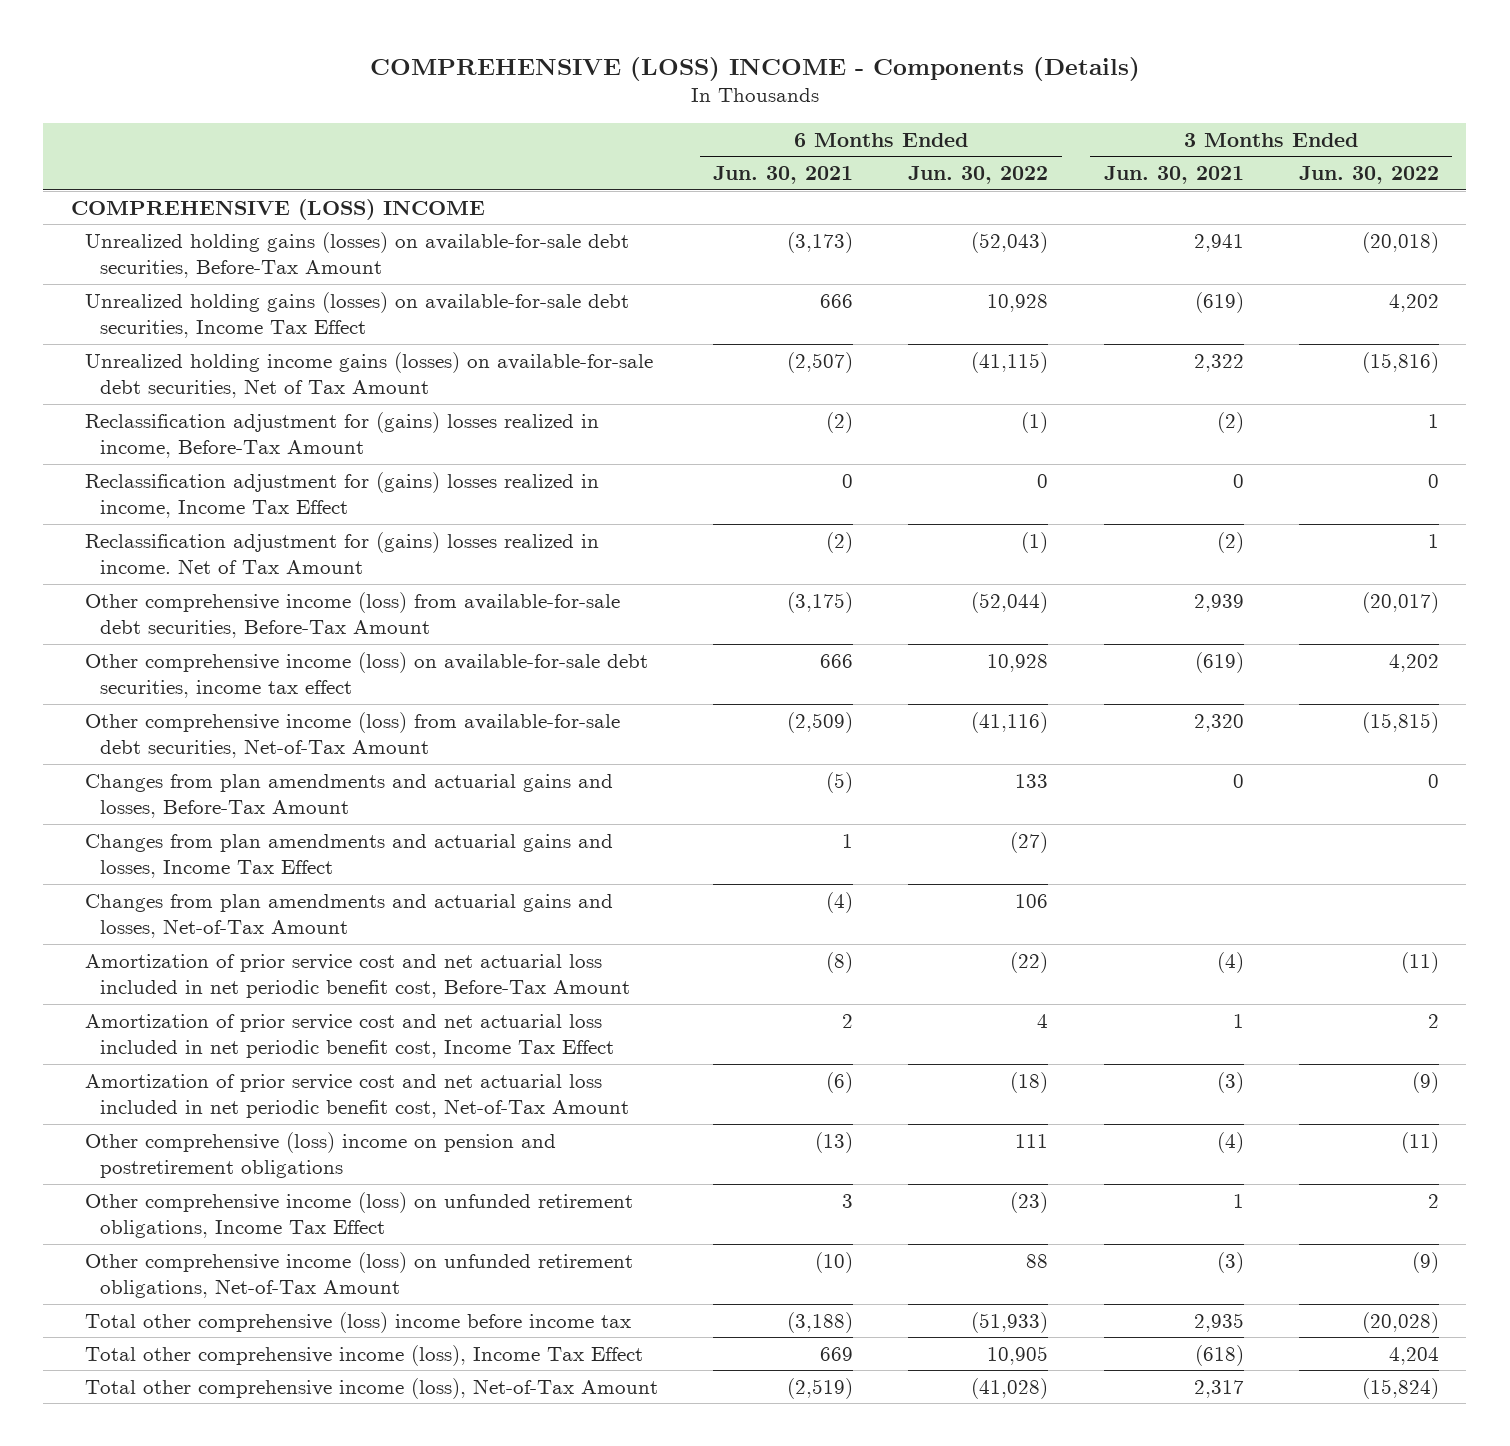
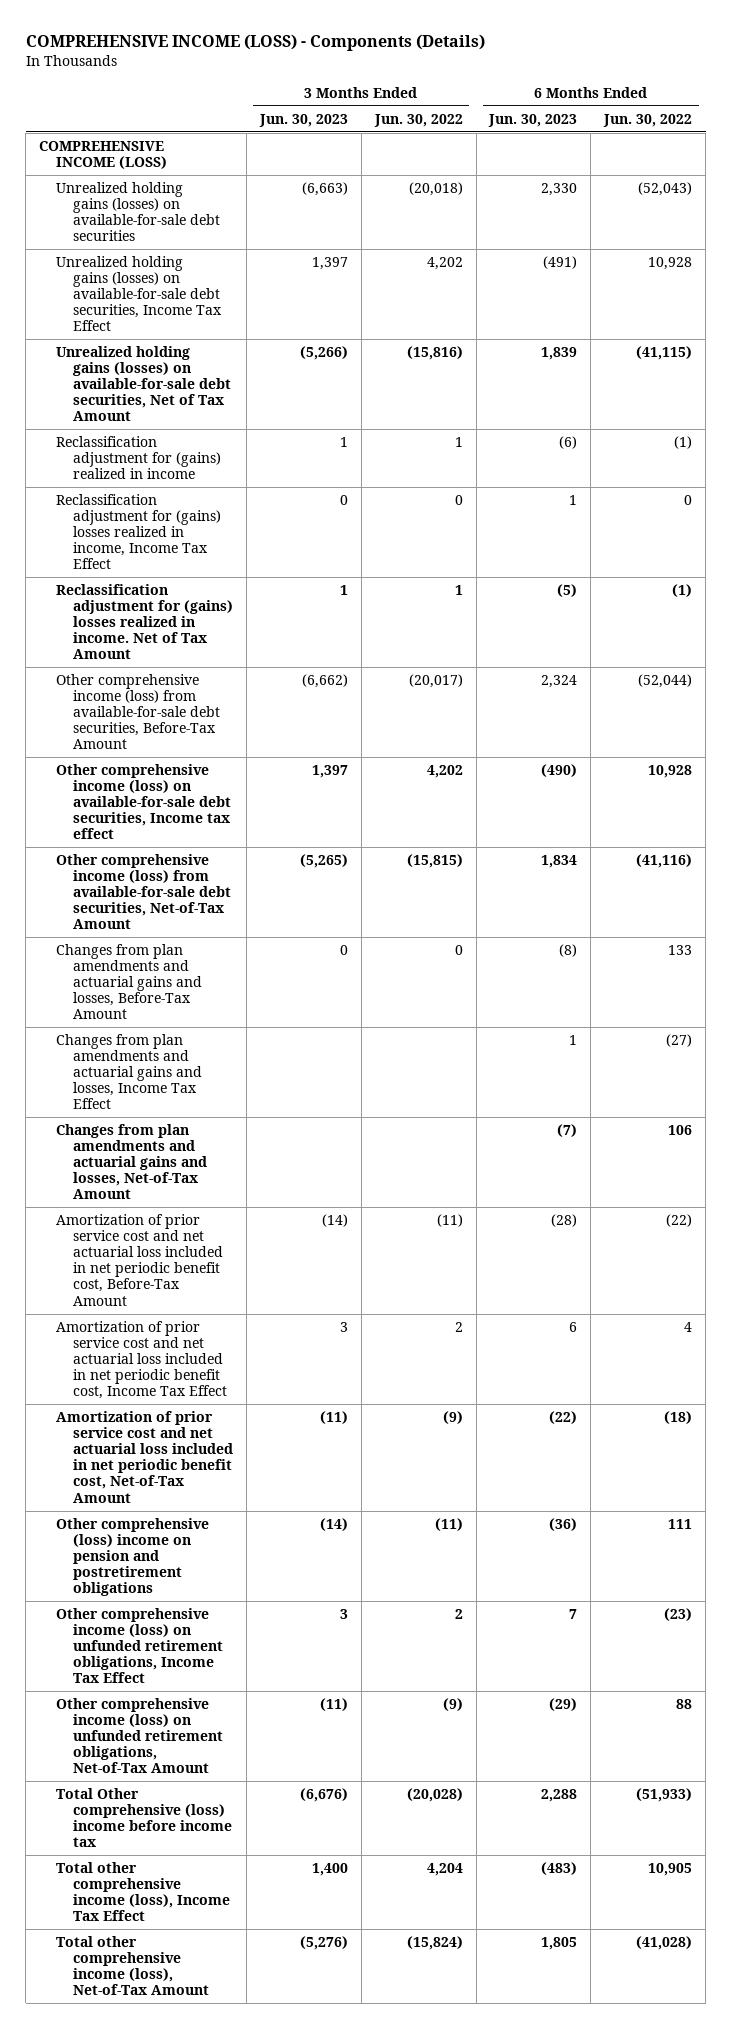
- COMPREHENSIVE (LOSS) INCOME - Components (Details)
+ COMPREHENSIVE INCOME (LOSS) - Components (Details)
- | 6 Months Ended Jun. 30, 2021 | 6 Months Ended Jun. 30, 2022 | 3 Months Ended Jun. 30, 2021 | 3 Months Ended Jun. 30, 2022
+ | 3 Months Ended Jun. 30, 2023 | 3 Months Ended Jun. 30, 2022 | 6 Months Ended Jun. 30, 2023 | 6 Months Ended Jun. 30, 2022
- COMPREHENSIVE (LOSS) INCOME
- Unrealized holding gains (losses) on available-for-sale debt securities, Before-Tax Amount | (3,173) | (52,043) | 2,941 | (20,018)
+ COMPREHENSIVE INCOME (LOSS)
+ Unrealized holding gains (losses) on available-for-sale debt securities | (6,663) | (20,018) | 2,330 | (52,043)
- Unrealized holding income gains (losses) on available-for-sale debt securities, Net of Tax Amount | (2,507) | (41,115) | 2,322 | (15,816)
- Reclassification adjustment for (gains) losses realized in income, Before-Tax Amount | (2) | (1) | (2) | 1
+ Unrealized holding gains (losses) on available-for-sale debt securities, Net of Tax Amount | (5,266) | (15,816) | 1,839 | (41,115)
+ Reclassification adjustment for (gains) realized in income | 1 | 1 | (6) | (1)
- Other comprehensive income (loss) on available-for-sale debt securities, income tax effect | 666 | 10,928 | (619) | 4,202
+ Other comprehensive income (loss) on available-for-sale debt securities, Income tax effect | 1,397 | 4,202 | (490) | 10,928
- Total other comprehensive (loss) income before income tax | (3,188) | (51,933) | 2,935 | (20,028)
+ Total Other comprehensive (loss) income before income tax | (6,676) | (20,028) | 2,288 | (51,933)

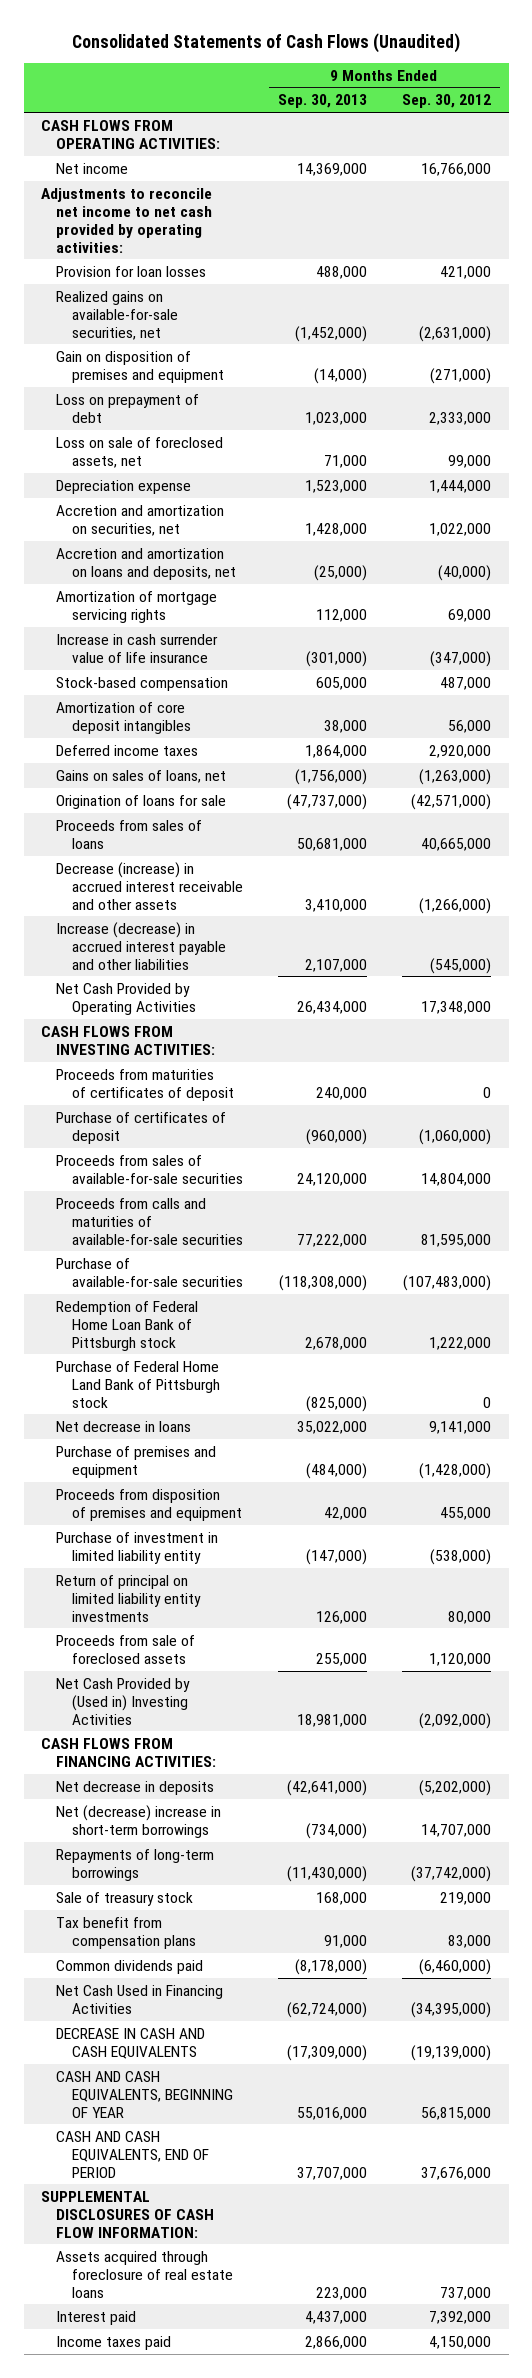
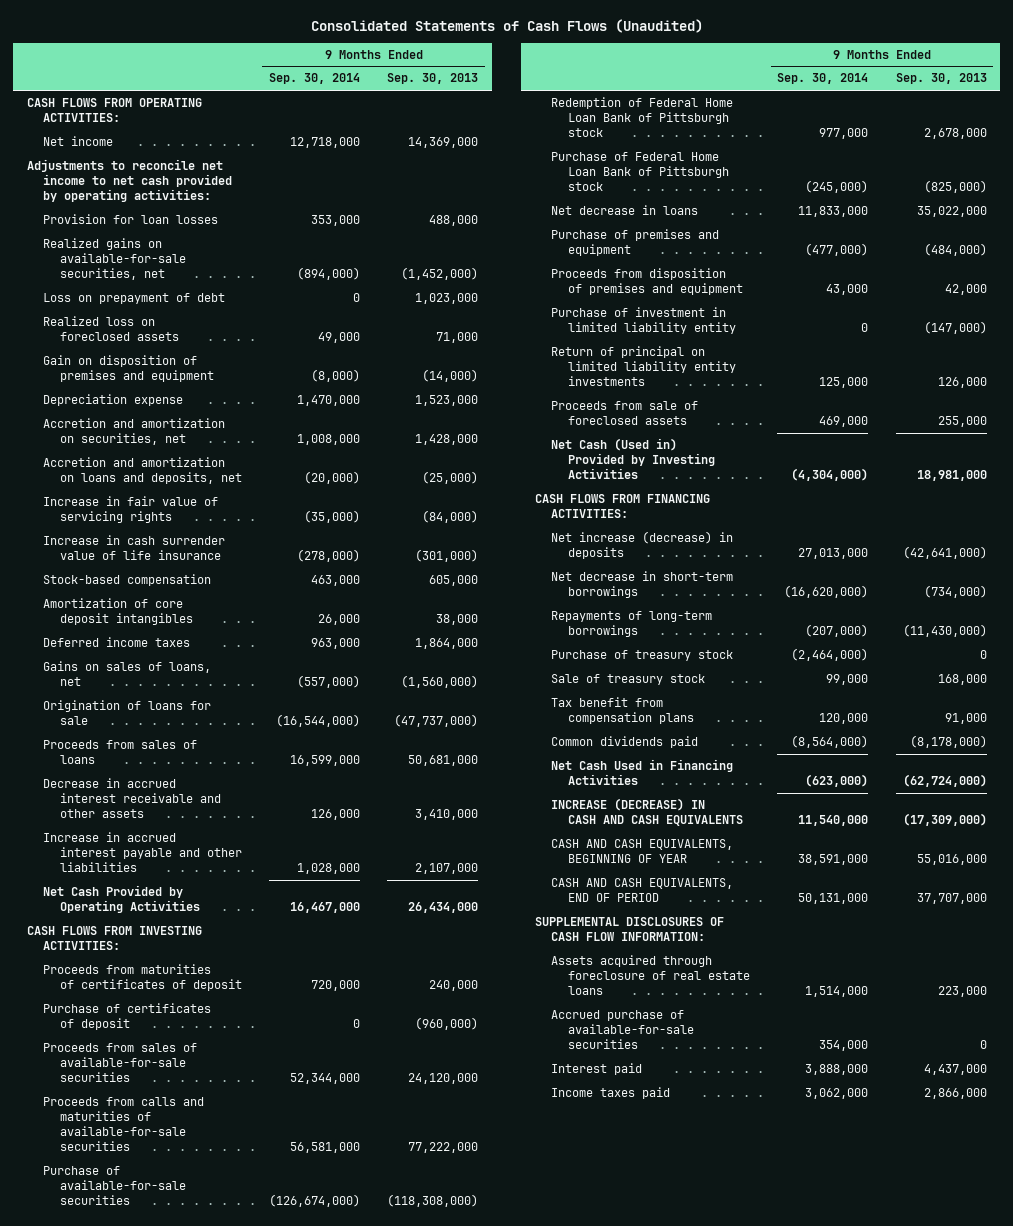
- | 9 Months Ended Sep. 30, 2013 | 9 Months Ended Sep. 30, 2012
+ | 9 Months Ended Sep. 30, 2014 | 9 Months Ended Sep. 30, 2013
- Loss on sale of foreclosed assets, net | 71,000 | 99,000
+ Realized loss on foreclosed assets | 49,000 | 71,000
moved down: Gain on disposition of premises and equipment | (8,000) | (14,000)
- Amortization of mortgage servicing rights | 112,000 | 69,000
+ Increase in fair value of servicing rights | (35,000) | (84,000)
- Gains on sales of loans, net | (1,756,000) | (1,263,000)
+ Gains on sales of loans, net | (557,000) | (1,560,000)
- Decrease (increase) in accrued interest receivable and other assets | 3,410,000 | (1,266,000)
- Increase (decrease) in accrued interest payable and other liabilities | 2,107,000 | (545,000)
+ Decrease in accrued interest receivable and other assets | 126,000 | 3,410,000
+ Increase in accrued interest payable and other liabilities | 1,028,000 | 2,107,000
- Purchase of Federal Home Land Bank of Pittsburgh stock | (825,000) | 0
+ Purchase of Federal Home Loan Bank of Pittsburgh stock | (245,000) | (825,000)
- Net Cash Provided by (Used in) Investing Activities | 18,981,000 | (2,092,000)
+ Net Cash (Used in) Provided by Investing Activities | (4,304,000) | 18,981,000
- Net decrease in deposits | (42,641,000) | (5,202,000)
- Net (decrease) increase in short-term borrowings | (734,000) | 14,707,000
+ Net increase (decrease) in deposits | 27,013,000 | (42,641,000)
+ Net decrease in short-term borrowings | (16,620,000) | (734,000)
+ Purchase of treasury stock | (2,464,000) | 0
- DECREASE IN CASH AND CASH EQUIVALENTS | (17,309,000) | (19,139,000)
+ INCREASE (DECREASE) IN CASH AND CASH EQUIVALENTS | 11,540,000 | (17,309,000)
+ Accrued purchase of available-for-sale securities | 354,000 | 0

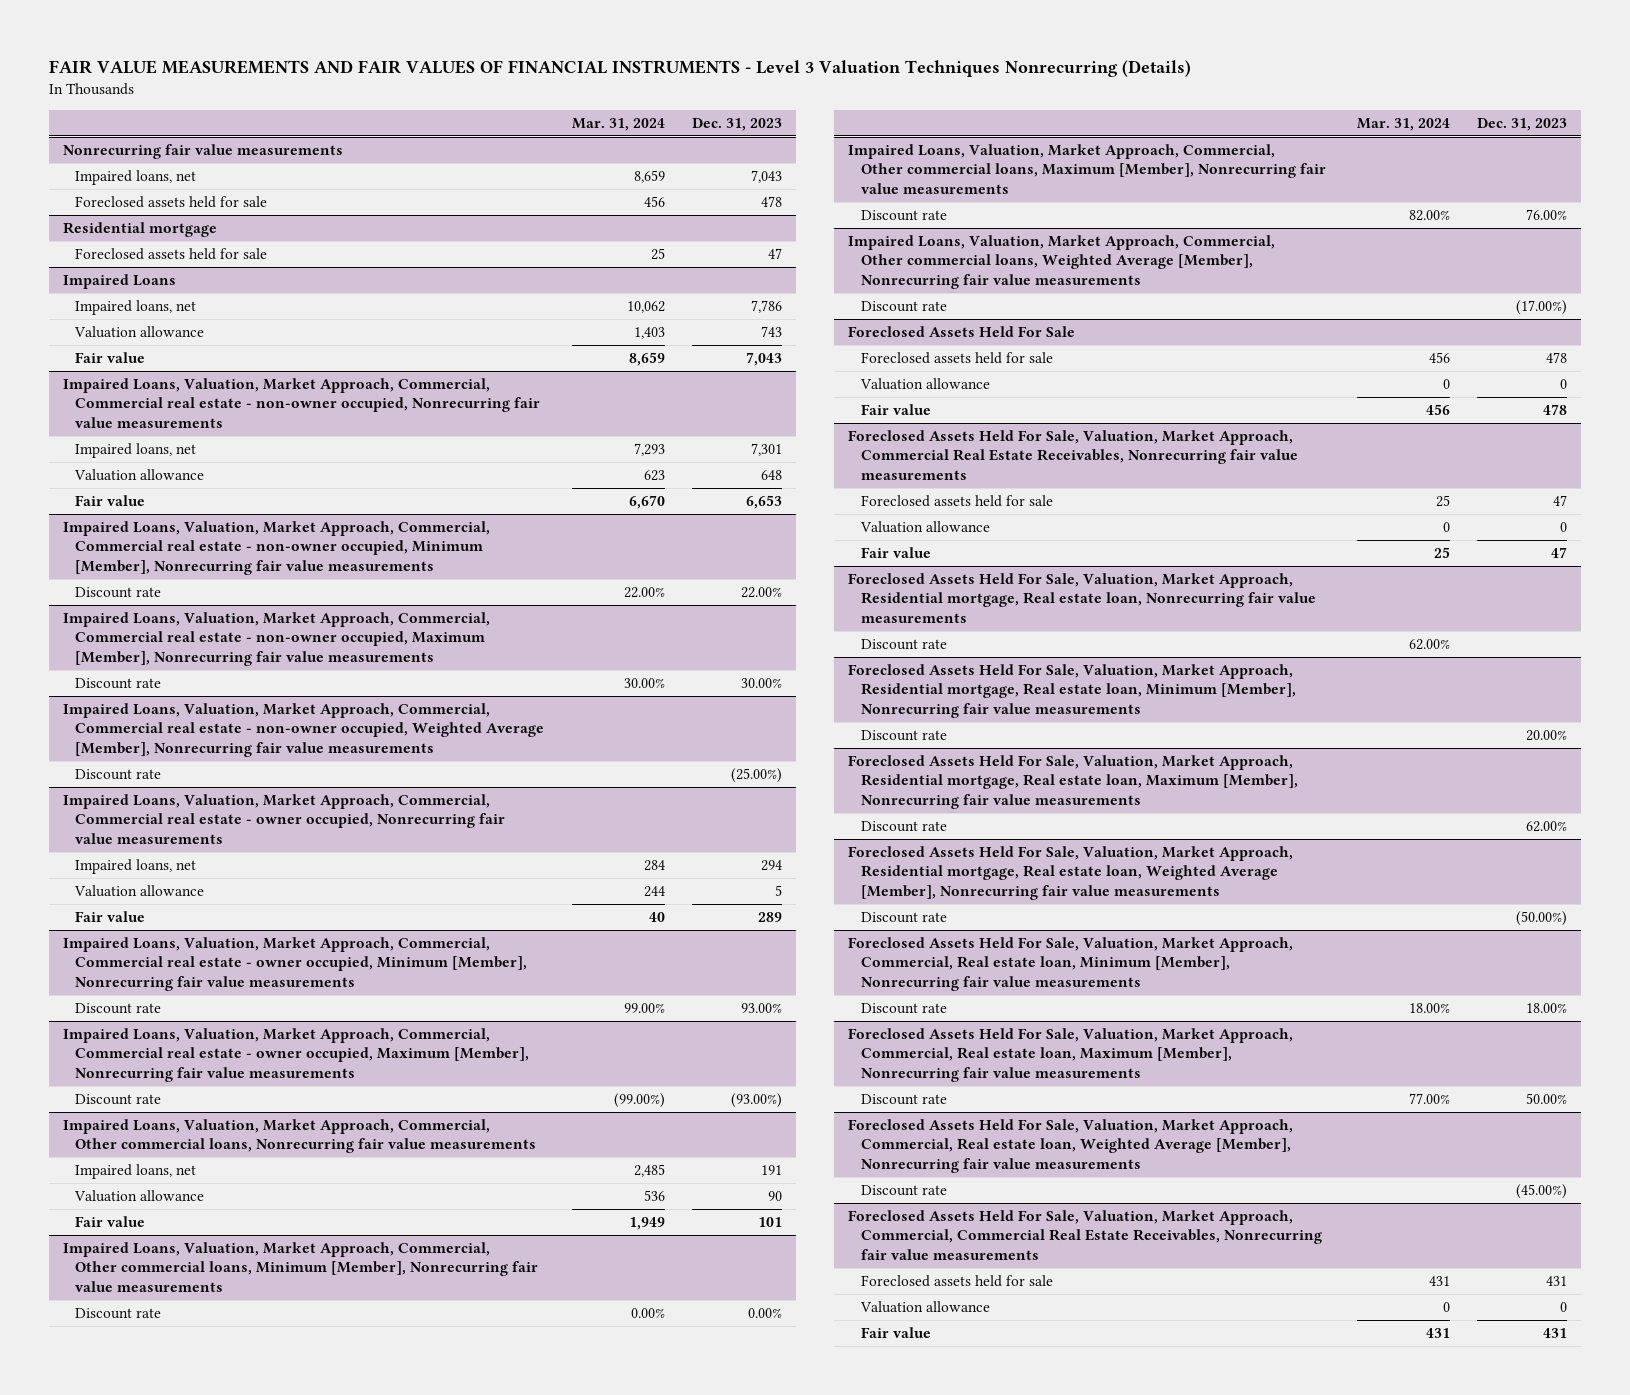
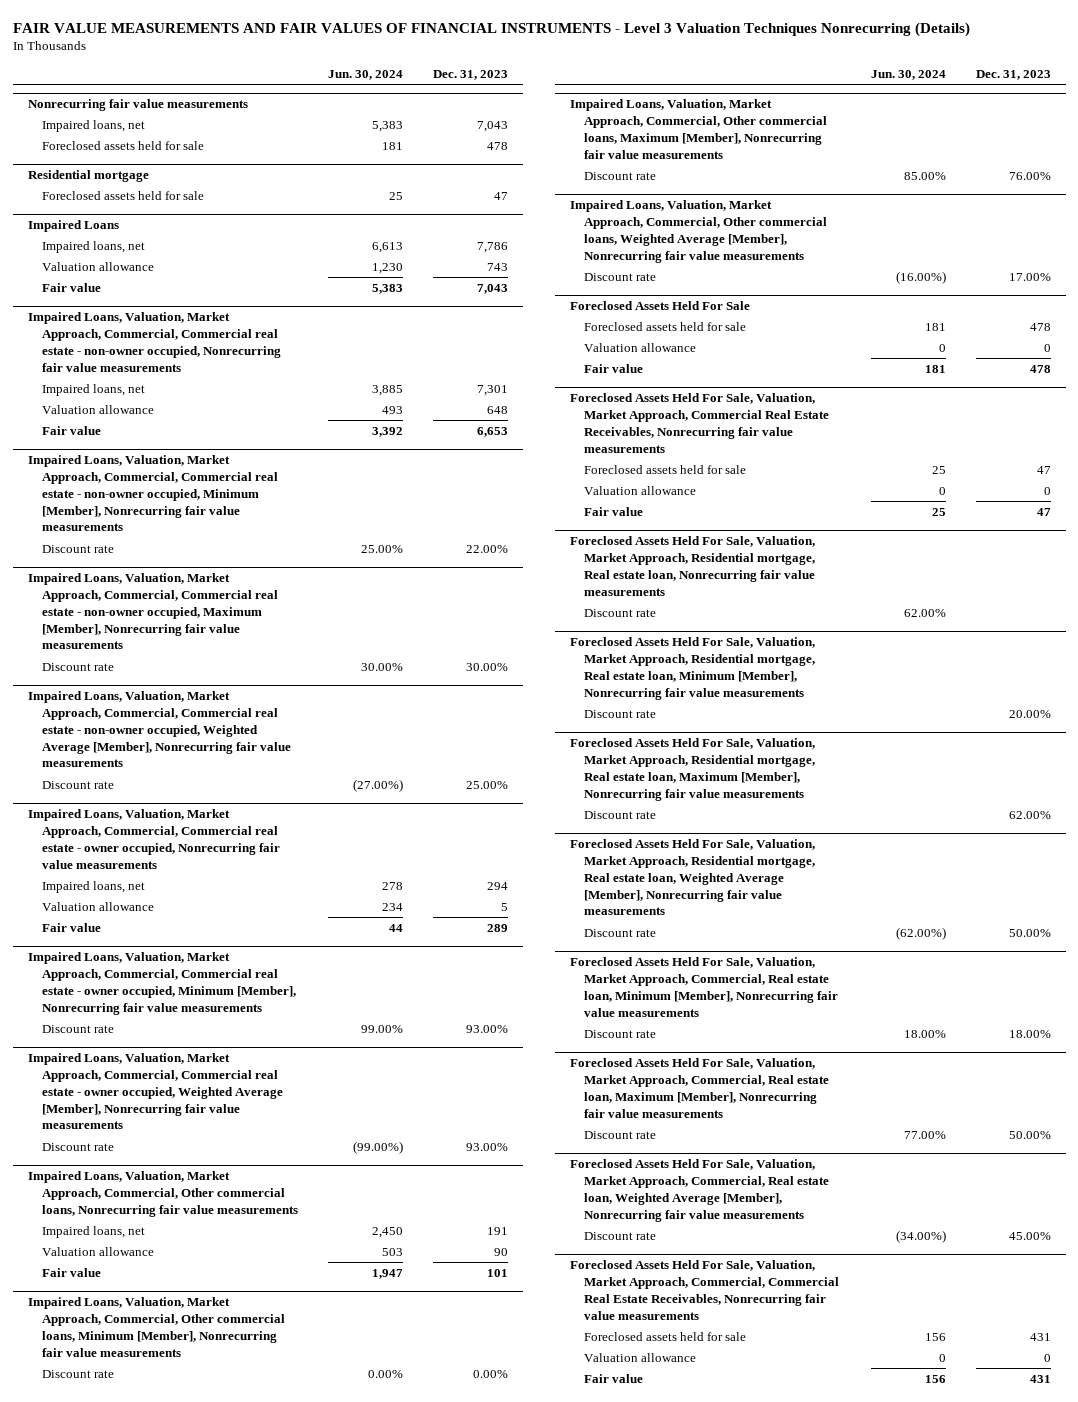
- | Mar. 31, 2024 | Dec. 31, 2023
+ | Jun. 30, 2024 | Dec. 31, 2023
@ Impaired Loans, Valuation, Market Approach, Commercial, Commercial real estate - non-owner occupied, Weighted Average [Member], Nonrecurring fair value measurements
- Discount rate | | (25.00%)
+ Discount rate | (27.00%) | 25.00%
- Impaired Loans, Valuation, Market Approach, Commercial, Commercial real estate - owner occupied, Maximum [Member], Nonrecurring fair value measurements
- Discount rate | (99.00%) | (93.00%)
+ Impaired Loans, Valuation, Market Approach, Commercial, Commercial real estate - owner occupied, Weighted Average [Member], Nonrecurring fair value measurements
+ Discount rate | (99.00%) | 93.00%
@ Impaired Loans, Valuation, Market Approach, Commercial, Other commercial loans, Weighted Average [Member], Nonrecurring fair value measurements
- Discount rate | | (17.00%)
+ Discount rate | (16.00%) | 17.00%
@ Foreclosed Assets Held For Sale, Valuation, Market Approach, Residential mortgage, Real estate loan, Weighted Average [Member], Nonrecurring fair value measurements
- Discount rate | | (50.00%)
+ Discount rate | (62.00%) | 50.00%
@ Foreclosed Assets Held For Sale, Valuation, Market Approach, Commercial, Real estate loan, Weighted Average [Member], Nonrecurring fair value measurements
- Discount rate | | (45.00%)
+ Discount rate | (34.00%) | 45.00%

